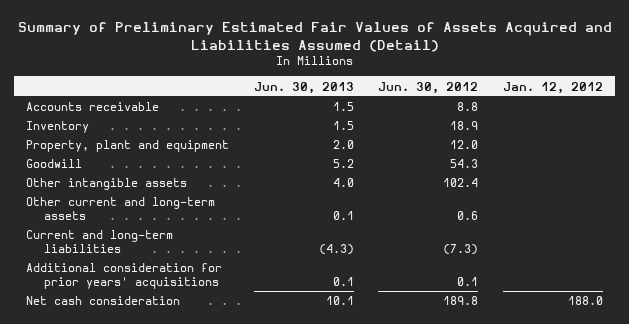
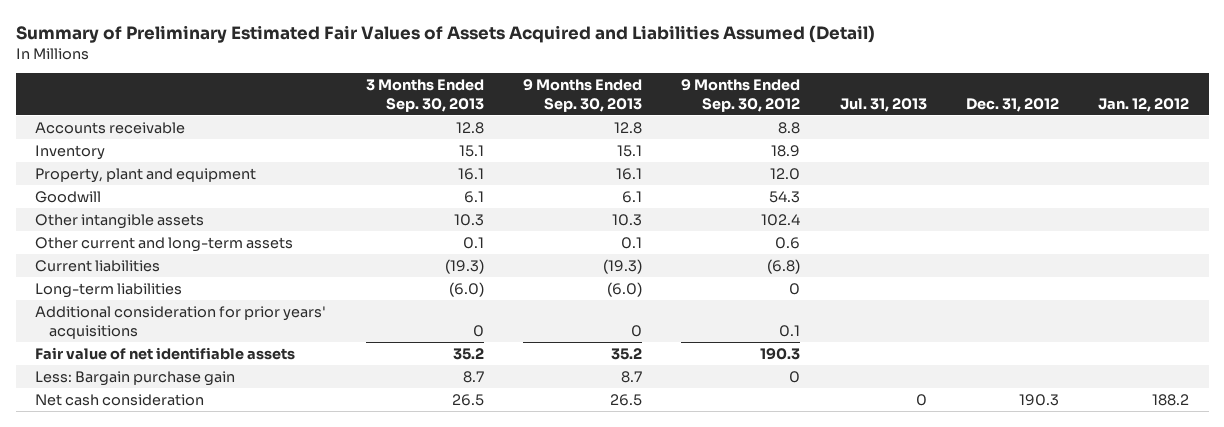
- | Jun. 30, 2013 | Jun. 30, 2012 | Jan. 12, 2012
+ | 3 Months Ended Sep. 30, 2013 | 9 Months Ended Sep. 30, 2013 | 9 Months Ended Sep. 30, 2012 | Jul. 31, 2013 | Dec. 31, 2012 | Jan. 12, 2012
- Current and long-term liabilities | (4.3) | (7.3) |
+ Current liabilities | (19.3) | (19.3) | (6.8) | | |
+ Long-term liabilities | (6.0) | (6.0) | 0 | | |
- Net cash consideration | 10.1 | 189.8 | 188.0
+ Fair value of net identifiable assets | 35.2 | 35.2 | 190.3 | | |
+ Less: Bargain purchase gain | 8.7 | 8.7 | 0 | | |
+ Net cash consideration | 26.5 | 26.5 | | 0 | 190.3 | 188.2

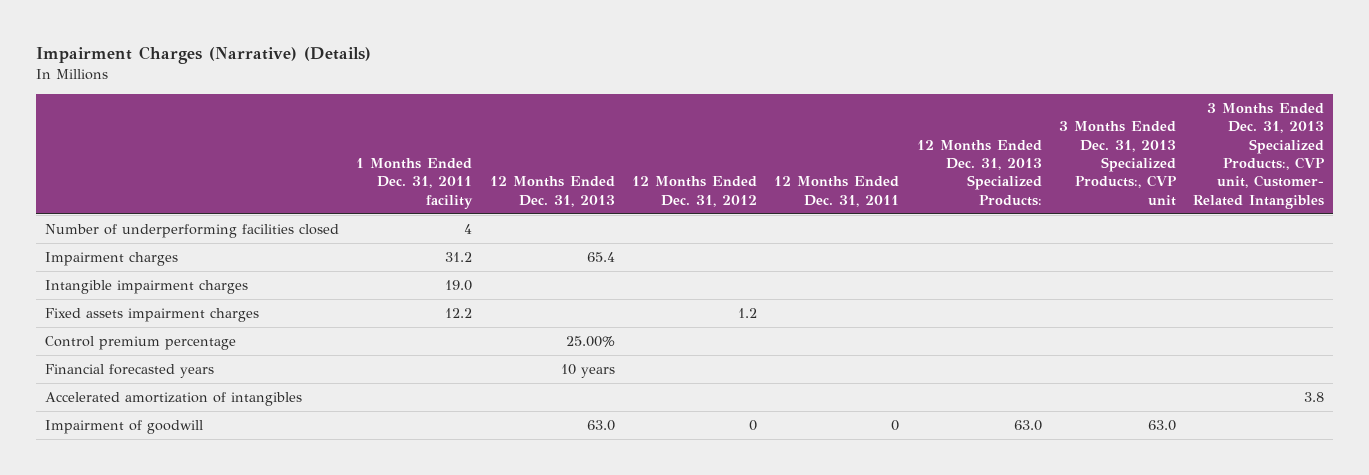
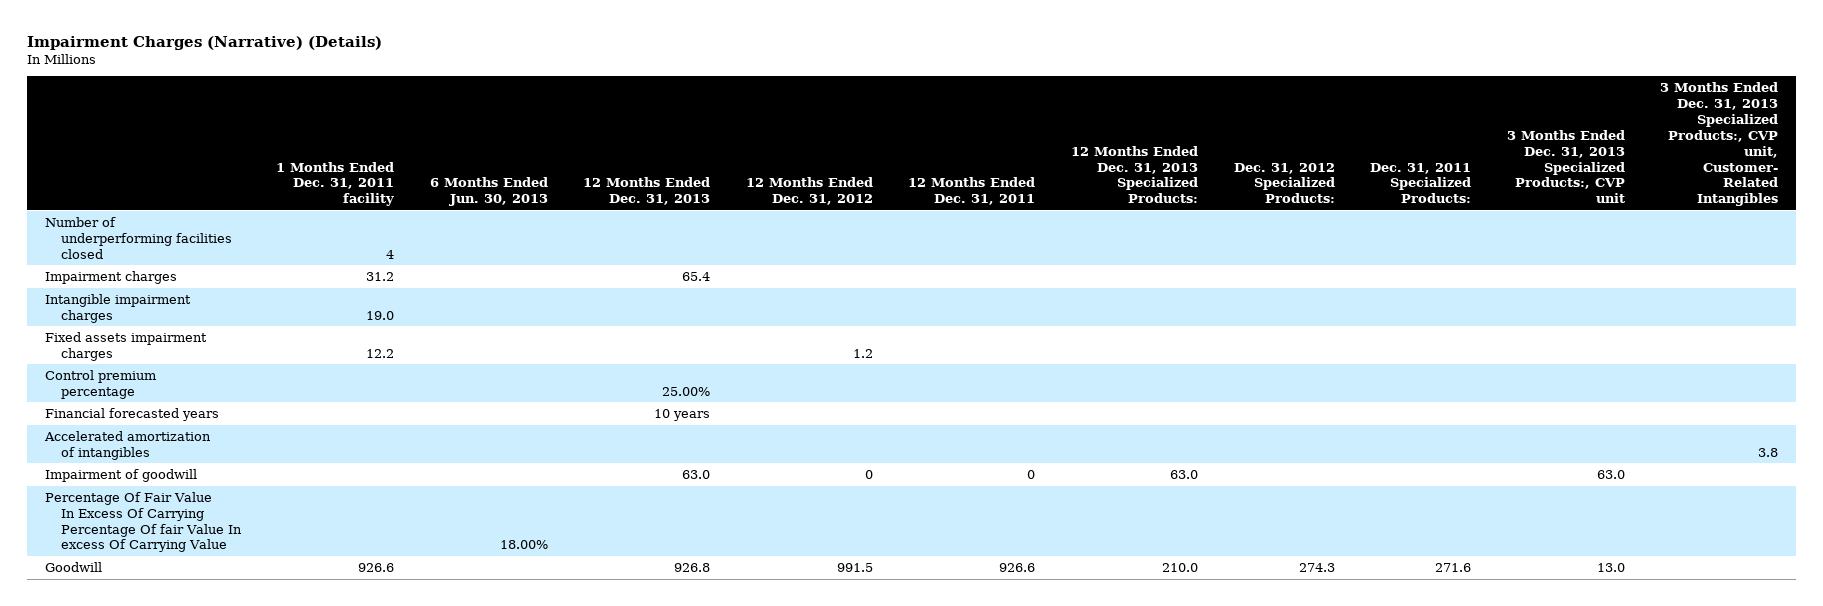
- | 1 Months Ended Dec. 31, 2011 facility | 12 Months Ended Dec. 31, 2013 | 12 Months Ended Dec. 31, 2012 | 12 Months Ended Dec. 31, 2011 | 12 Months Ended Dec. 31, 2013 Specialized Products: | 3 Months Ended Dec. 31, 2013 Specialized Products:, CVP unit | 3 Months Ended Dec. 31, 2013 Specialized Products:, CVP unit, Customer- Related Intangibles
+ | 1 Months Ended Dec. 31, 2011 facility | 6 Months Ended Jun. 30, 2013 | 12 Months Ended Dec. 31, 2013 | 12 Months Ended Dec. 31, 2012 | 12 Months Ended Dec. 31, 2011 | 12 Months Ended Dec. 31, 2013 Specialized Products: | Dec. 31, 2012 Specialized Products: | Dec. 31, 2011 Specialized Products: | 3 Months Ended Dec. 31, 2013 Specialized Products:, CVP unit | 3 Months Ended Dec. 31, 2013 Specialized Products:, CVP unit, Customer- Related Intangibles
+ Percentage Of Fair Value In Excess Of Carrying Percentage Of fair Value In excess Of Carrying Value | | 18.00% | | | | | | | |
+ Goodwill | 926.6 | | 926.8 | 991.5 | 926.6 | 210.0 | 274.3 | 271.6 | 13.0 |

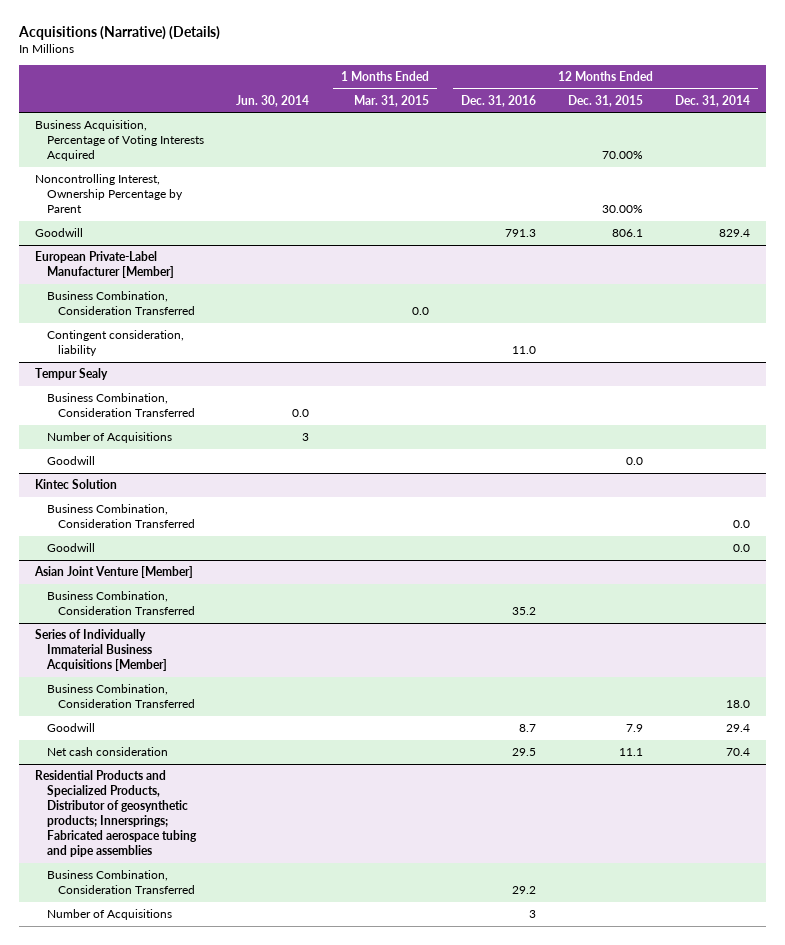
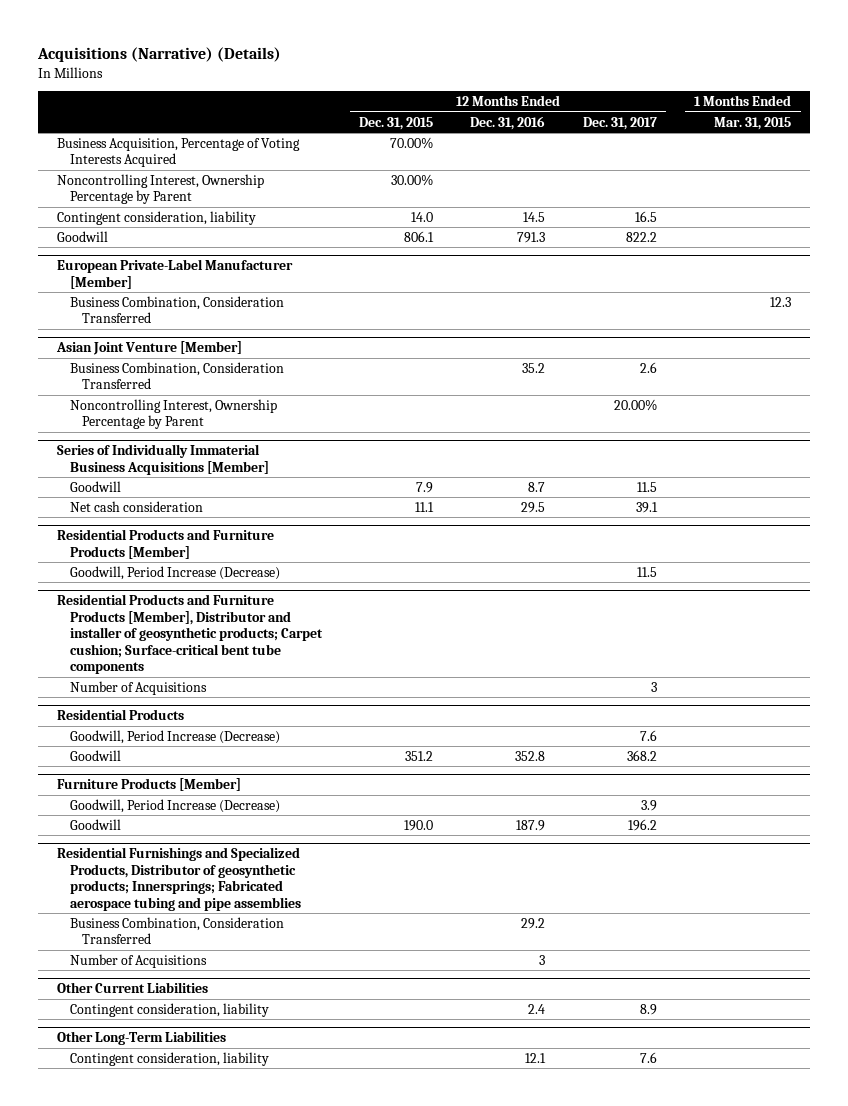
- | Jun. 30, 2014 | 1 Months Ended Mar. 31, 2015 | 12 Months Ended Dec. 31, 2016 | 12 Months Ended Dec. 31, 2015 | 12 Months Ended Dec. 31, 2014
+ | 12 Months Ended Dec. 31, 2015 | 12 Months Ended Dec. 31, 2016 | 12 Months Ended Dec. 31, 2017 | 1 Months Ended Mar. 31, 2015
+ Contingent consideration, liability | 14.0 | 14.5 | 16.5 |
@ European Private-Label Manufacturer [Member]
- Business Combination, Consideration Transferred | | 0.0 | | |
- Contingent consideration, liability | | | 11.0 | |
- Tempur Sealy
- Business Combination, Consideration Transferred | 0.0 | | | |
- Number of Acquisitions | 3 | | | |
- Goodwill | | | | 0.0 |
- Kintec Solution
- Business Combination, Consideration Transferred | | | | | 0.0
- Goodwill | | | | | 0.0
@ European Private-Label Manufacturer [Member]
+ Business Combination, Consideration Transferred | | | | 12.3
@ Asian Joint Venture [Member]
+ Noncontrolling Interest, Ownership Percentage by Parent | | | 20.00% |
@ Series of Individually Immaterial Business Acquisitions [Member]
- Business Combination, Consideration Transferred | | | | | 18.0
- Residential Products and Specialized Products, Distributor of geosynthetic products; Innersprings; Fabricated aerospace tubing and pipe assemblies
+ Residential Products and Furniture Products [Member]
+ Goodwill, Period Increase (Decrease) | | | 11.5 |
+ Residential Products and Furniture Products [Member], Distributor and installer of geosynthetic products; Carpet cushion; Surface-critical bent tube components
+ Number of Acquisitions | | | 3 |
+ Residential Products
+ Goodwill, Period Increase (Decrease) | | | 7.6 |
+ Goodwill | 351.2 | 352.8 | 368.2 |
+ Furniture Products [Member]
+ Goodwill, Period Increase (Decrease) | | | 3.9 |
+ Goodwill | 190.0 | 187.9 | 196.2 |
+ Residential Furnishings and Specialized Products, Distributor of geosynthetic products; Innersprings; Fabricated aerospace tubing and pipe assemblies
+ Other Current Liabilities
+ Contingent consideration, liability | | 2.4 | 8.9 |
+ Other Long-Term Liabilities
+ Contingent consideration, liability | | 12.1 | 7.6 |

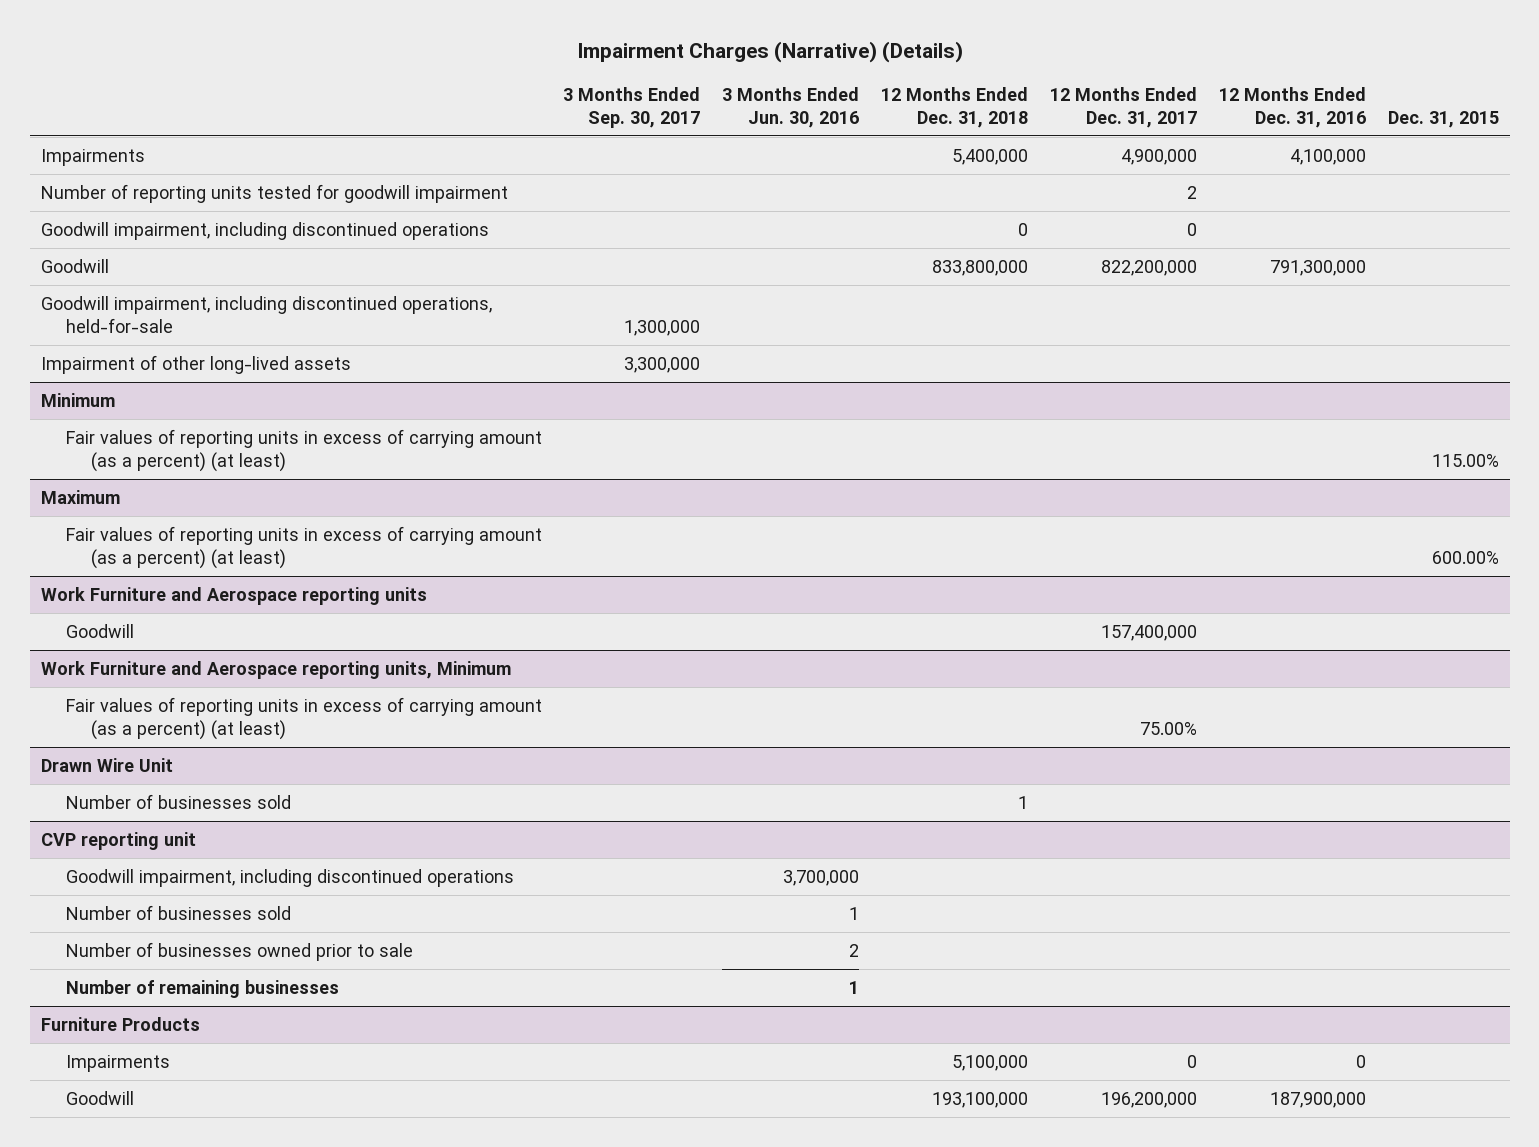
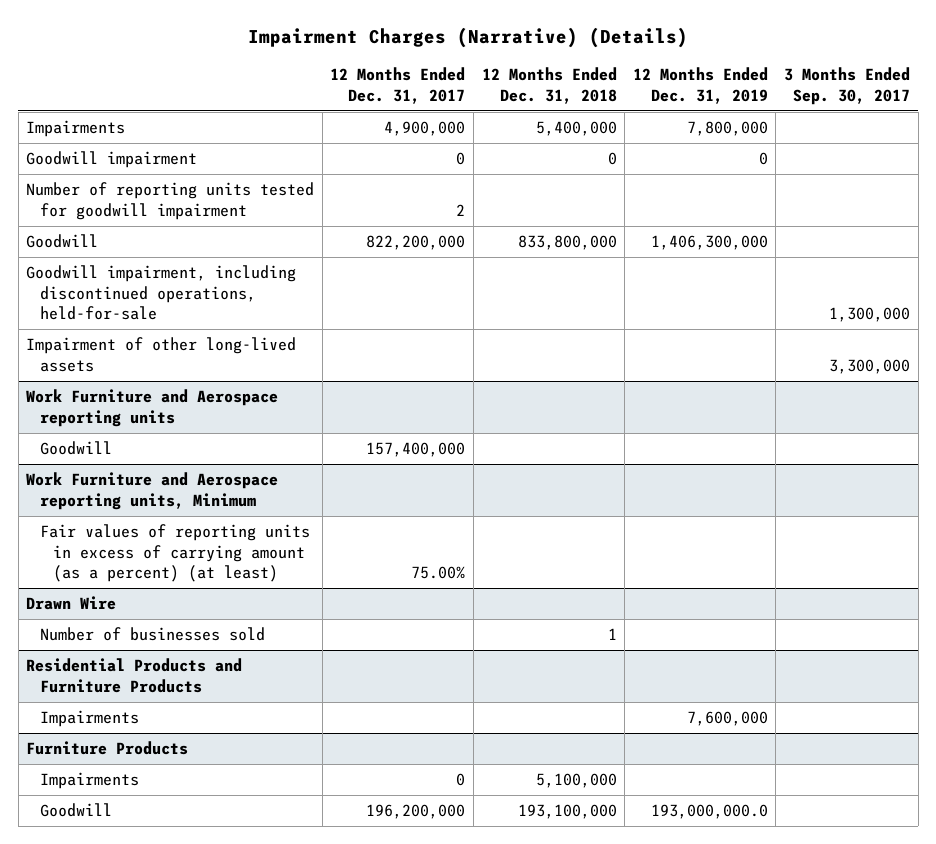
- | 3 Months Ended Sep. 30, 2017 | 3 Months Ended Jun. 30, 2016 | 12 Months Ended Dec. 31, 2018 | 12 Months Ended Dec. 31, 2017 | 12 Months Ended Dec. 31, 2016 | Dec. 31, 2015
+ | 12 Months Ended Dec. 31, 2017 | 12 Months Ended Dec. 31, 2018 | 12 Months Ended Dec. 31, 2019 | 3 Months Ended Sep. 30, 2017
+ Goodwill impairment | 0 | 0 | 0 |
- Goodwill impairment, including discontinued operations | | | 0 | 0 | |
- Minimum
- Fair values of reporting units in excess of carrying amount (as a percent) (at least) | | | | | | 115.00%
- Maximum
- Fair values of reporting units in excess of carrying amount (as a percent) (at least) | | | | | | 600.00%
- Drawn Wire Unit
+ Drawn Wire
- CVP reporting unit
- Goodwill impairment, including discontinued operations | | 3,700,000 | | | |
- Number of businesses sold | | 1 | | | |
- Number of businesses owned prior to sale | | 2 | | | |
- Number of remaining businesses | | 1 | | | |
+ Residential Products and Furniture Products
+ Impairments | | | 7,600,000 |

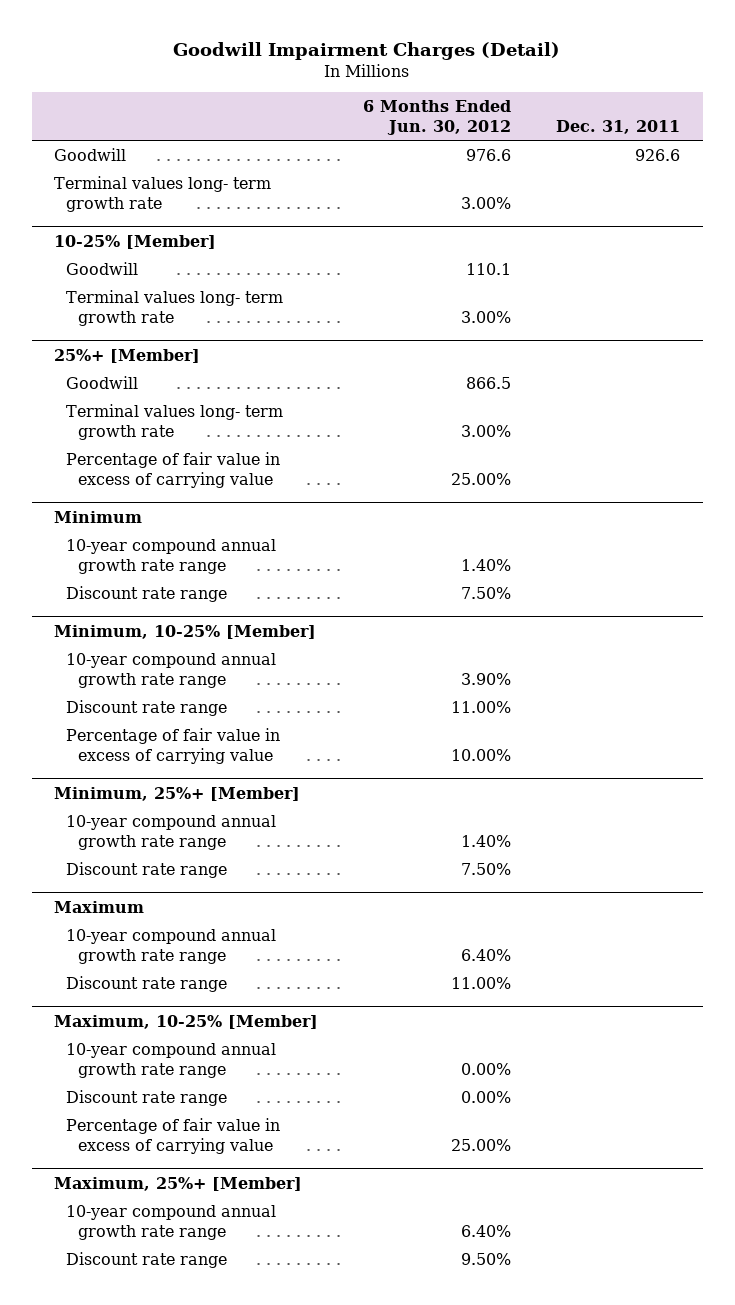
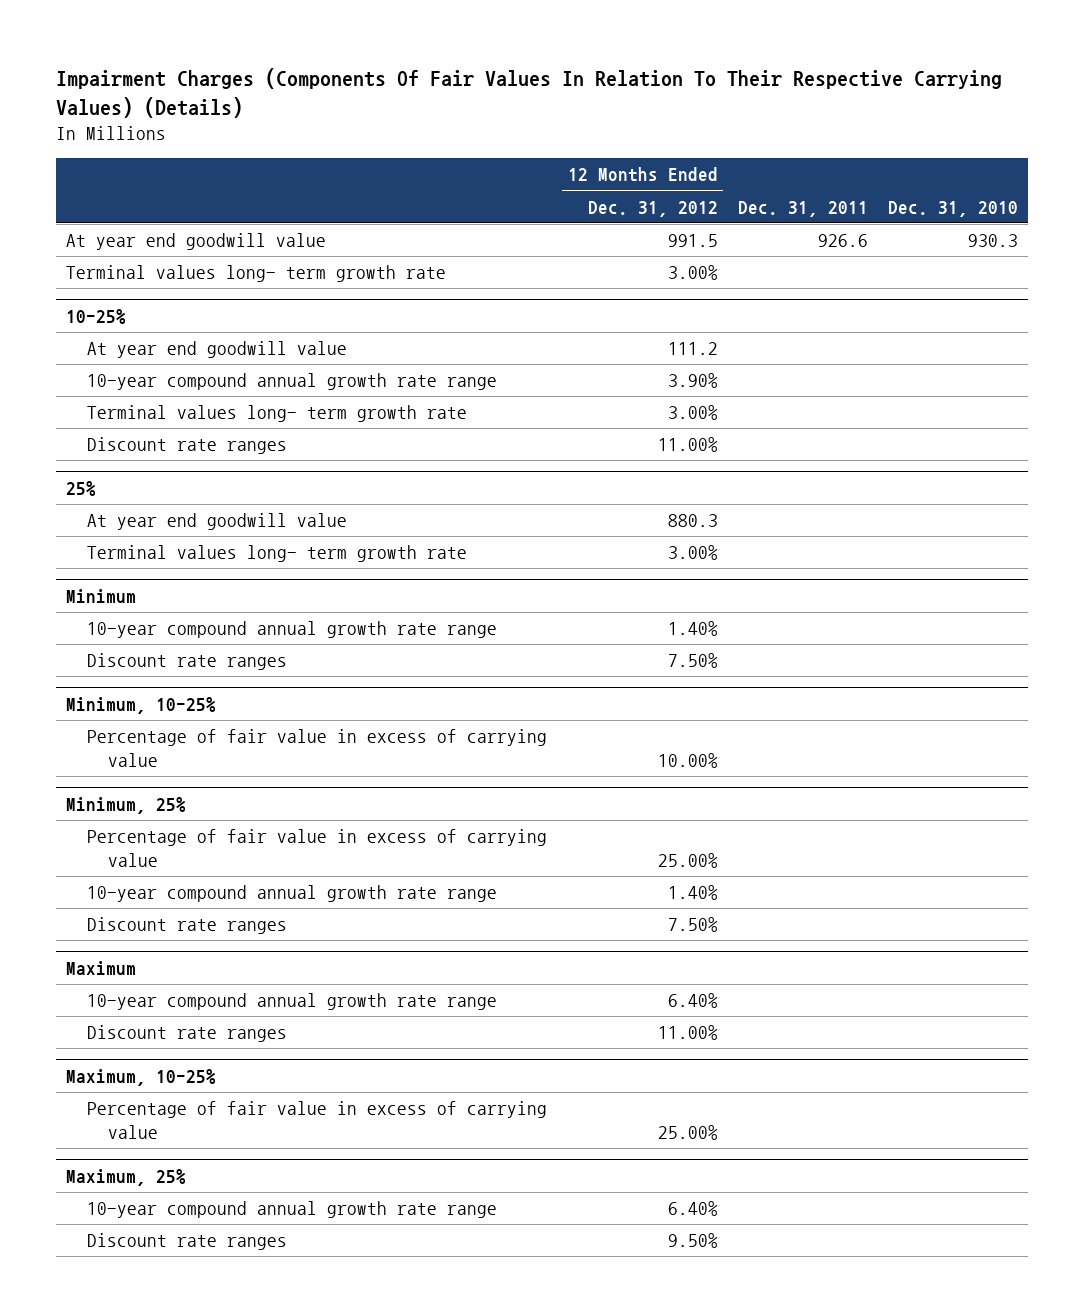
- Goodwill Impairment Charges (Detail)
+ Impairment Charges (Components Of Fair Values In Relation To Their Respective Carrying Values) (Details)
- | 6 Months Ended Jun. 30, 2012 | Dec. 31, 2011
+ | 12 Months Ended Dec. 31, 2012 | Dec. 31, 2011 | Dec. 31, 2010
- Goodwill | 976.6 | 926.6
+ At year end goodwill value | 991.5 | 926.6 | 930.3
- 10-25% [Member]
- Goodwill | 110.1 |
+ 10-25%
+ At year end goodwill value | 111.2 | |
+ 10-year compound annual growth rate range | 3.90% | |
- 25%+ [Member]
- Goodwill | 866.5 |
+ Discount rate ranges | 11.00% | |
+ 25%
+ At year end goodwill value | 880.3 | |
- Percentage of fair value in excess of carrying value | 25.00% |
@ Minimum
- Discount rate range | 7.50% |
- Minimum, 10-25% [Member]
- 10-year compound annual growth rate range | 3.90% |
- Discount rate range | 11.00% |
@ Minimum
+ Discount rate ranges | 7.50% | |
+ Minimum, 10-25%
- Minimum, 25%+ [Member]
+ Minimum, 25%
+ Percentage of fair value in excess of carrying value | 25.00% | |
- Discount rate range | 7.50% |
+ Discount rate ranges | 7.50% | |
@ Maximum
- Discount rate range | 11.00% |
- Maximum, 10-25% [Member]
- 10-year compound annual growth rate range | 0.00% |
- Discount rate range | 0.00% |
@ Maximum
+ Discount rate ranges | 11.00% | |
+ Maximum, 10-25%
- Maximum, 25%+ [Member]
+ Maximum, 25%
- Discount rate range | 9.50% |
+ Discount rate ranges | 9.50% | |

